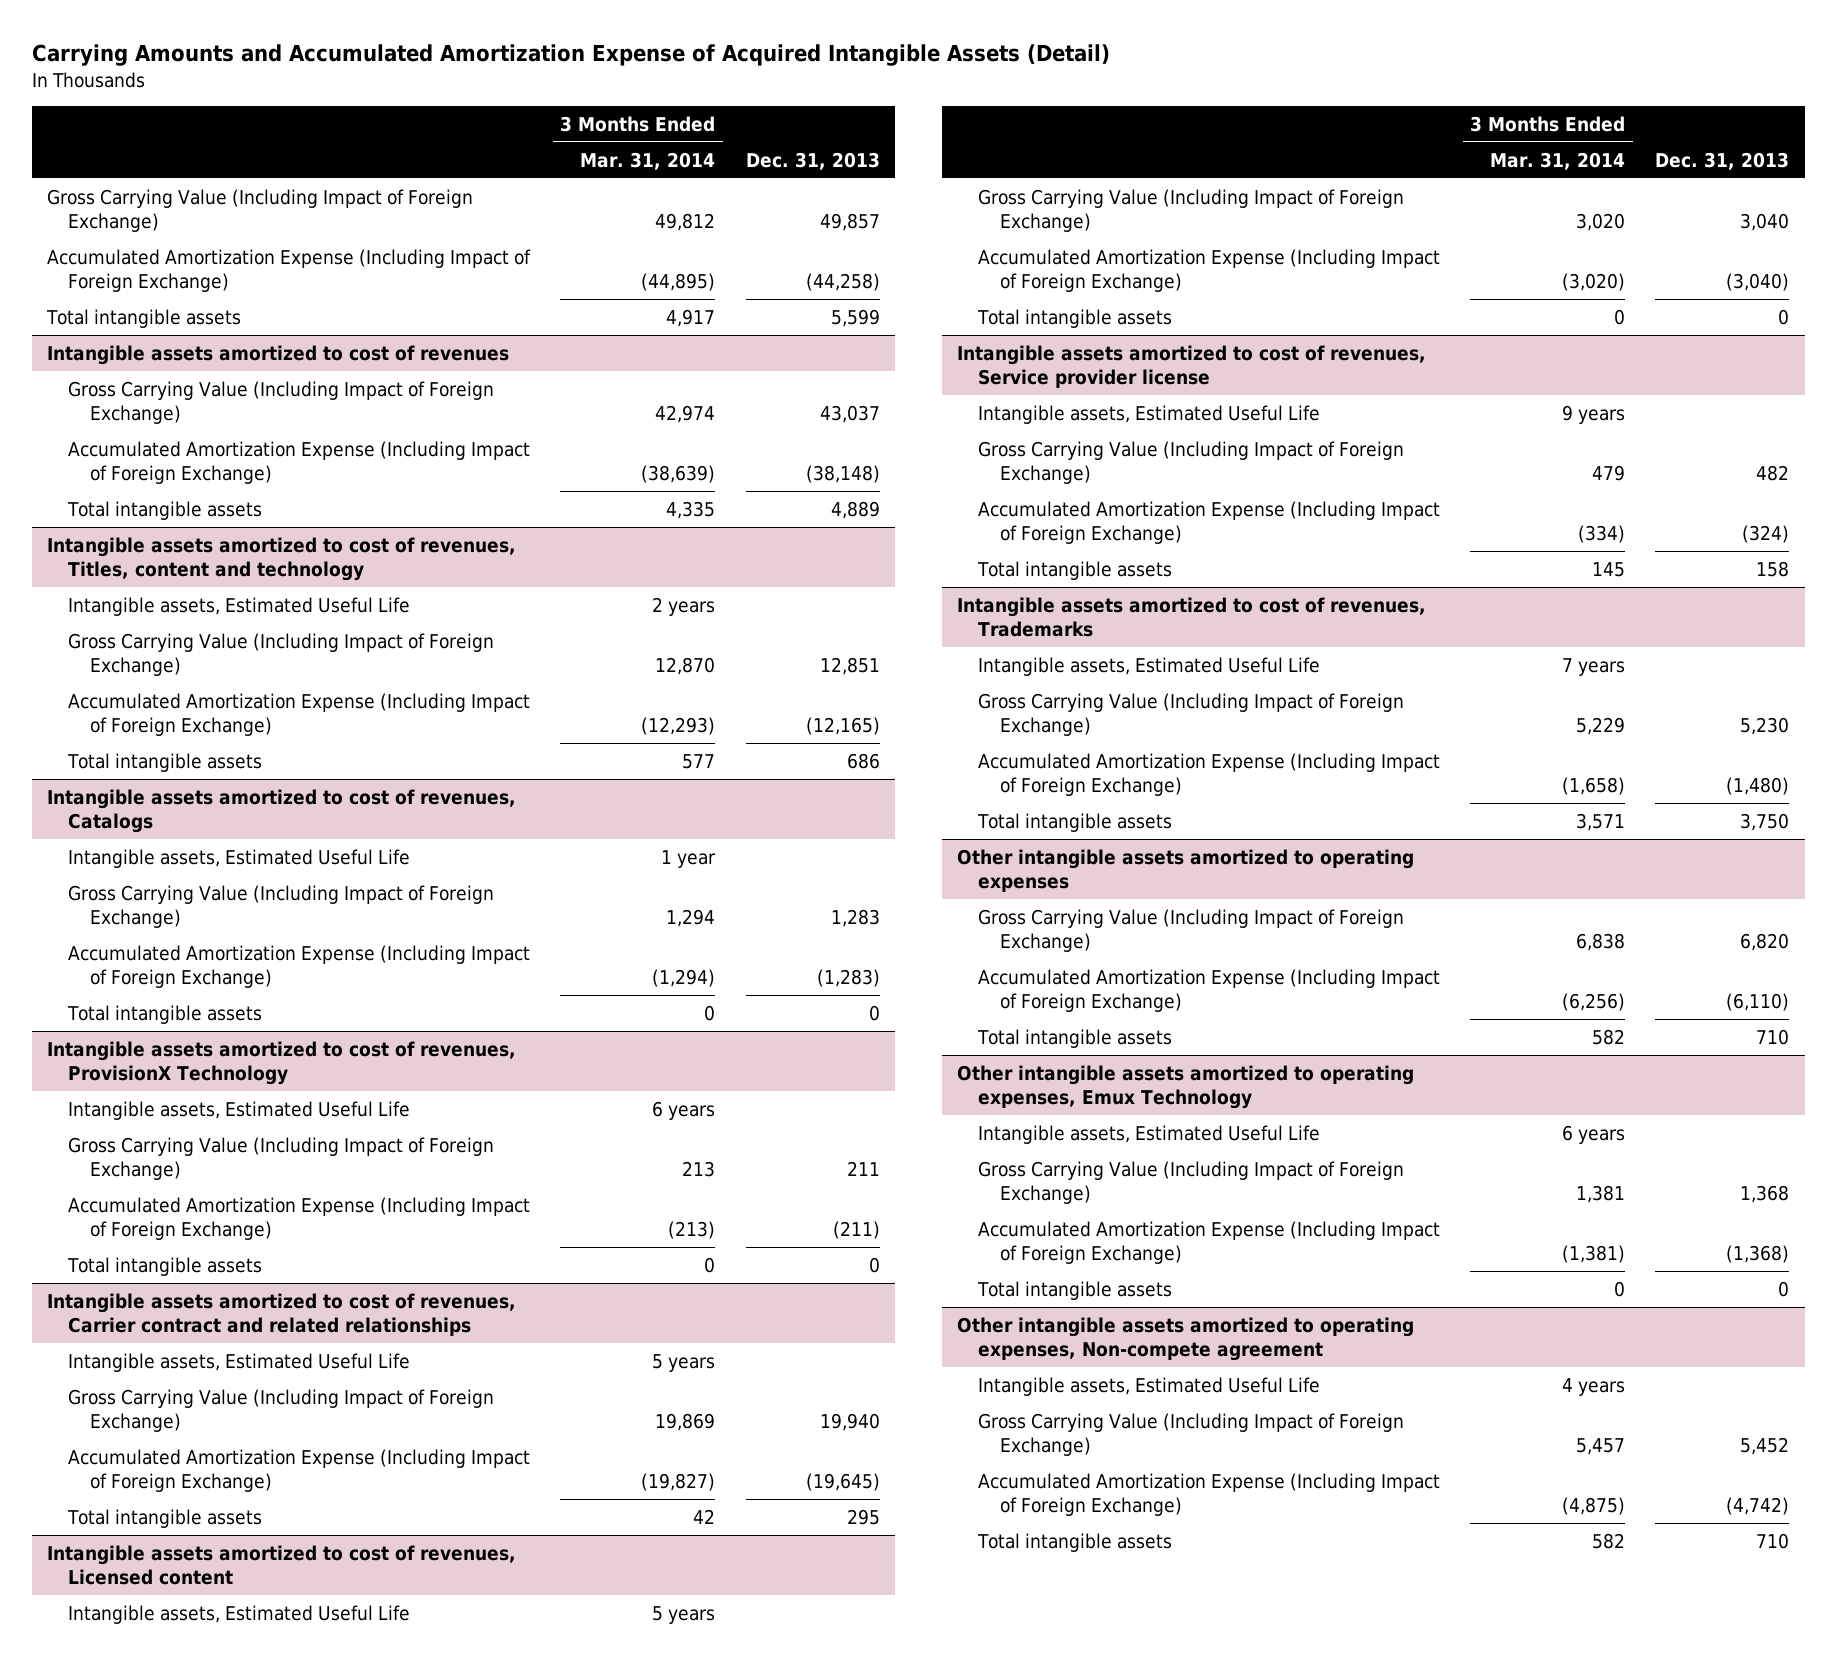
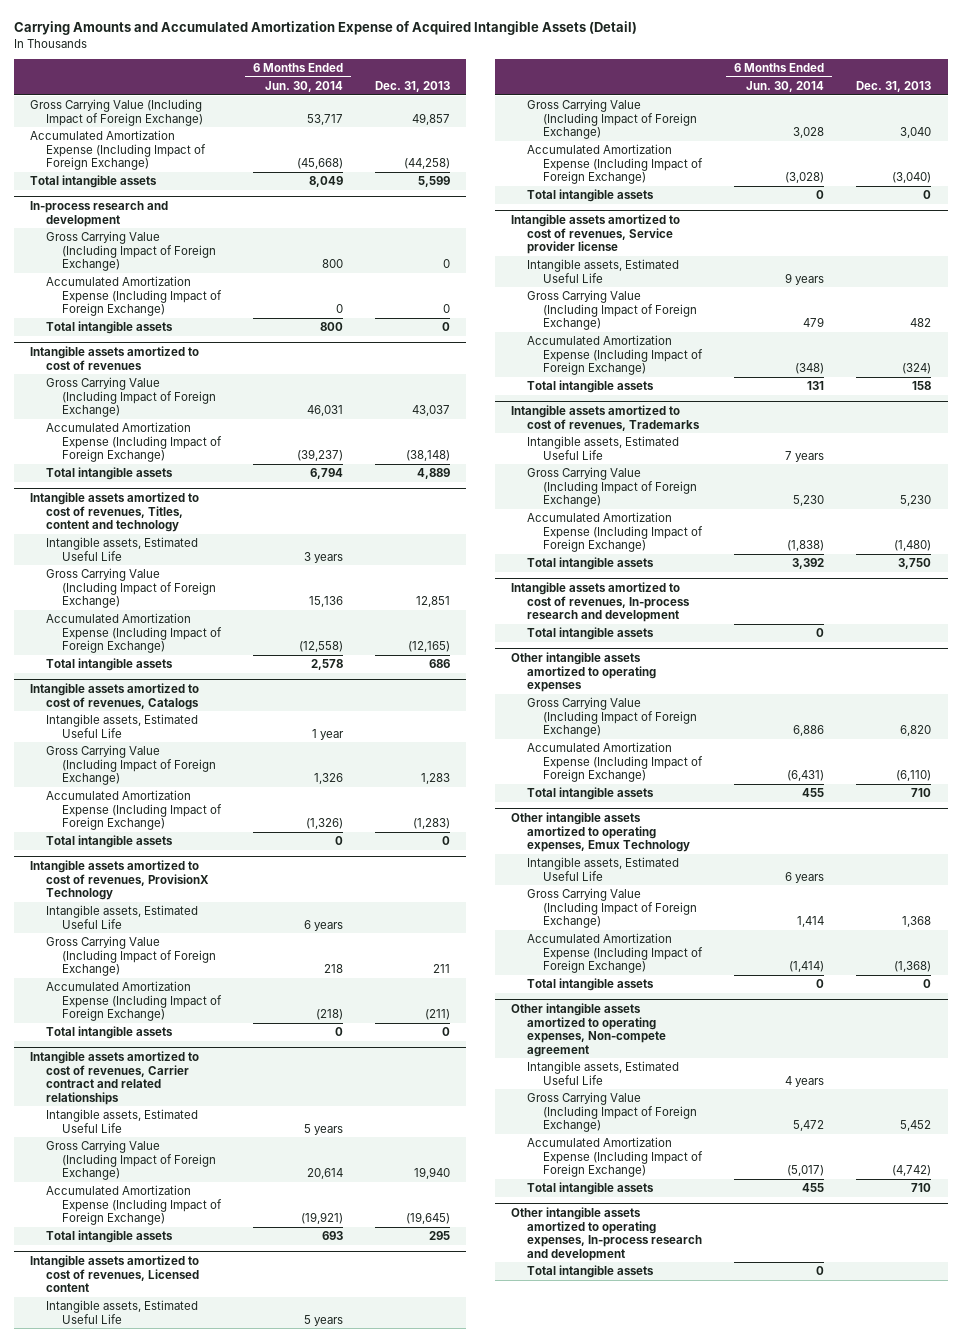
- | 3 Months Ended Mar. 31, 2014 | Dec. 31, 2013
+ | 6 Months Ended Jun. 30, 2014 | Dec. 31, 2013
+ In-process research and development
+ Gross Carrying Value (Including Impact of Foreign Exchange) | 800 | 0
+ Accumulated Amortization Expense (Including Impact of Foreign Exchange) | 0 | 0
+ Total intangible assets | 800 | 0
+ Intangible assets amortized to cost of revenues, In-process research and development
+ Total intangible assets | 0 |
+ Other intangible assets amortized to operating expenses, In-process research and development
+ Total intangible assets | 0 |

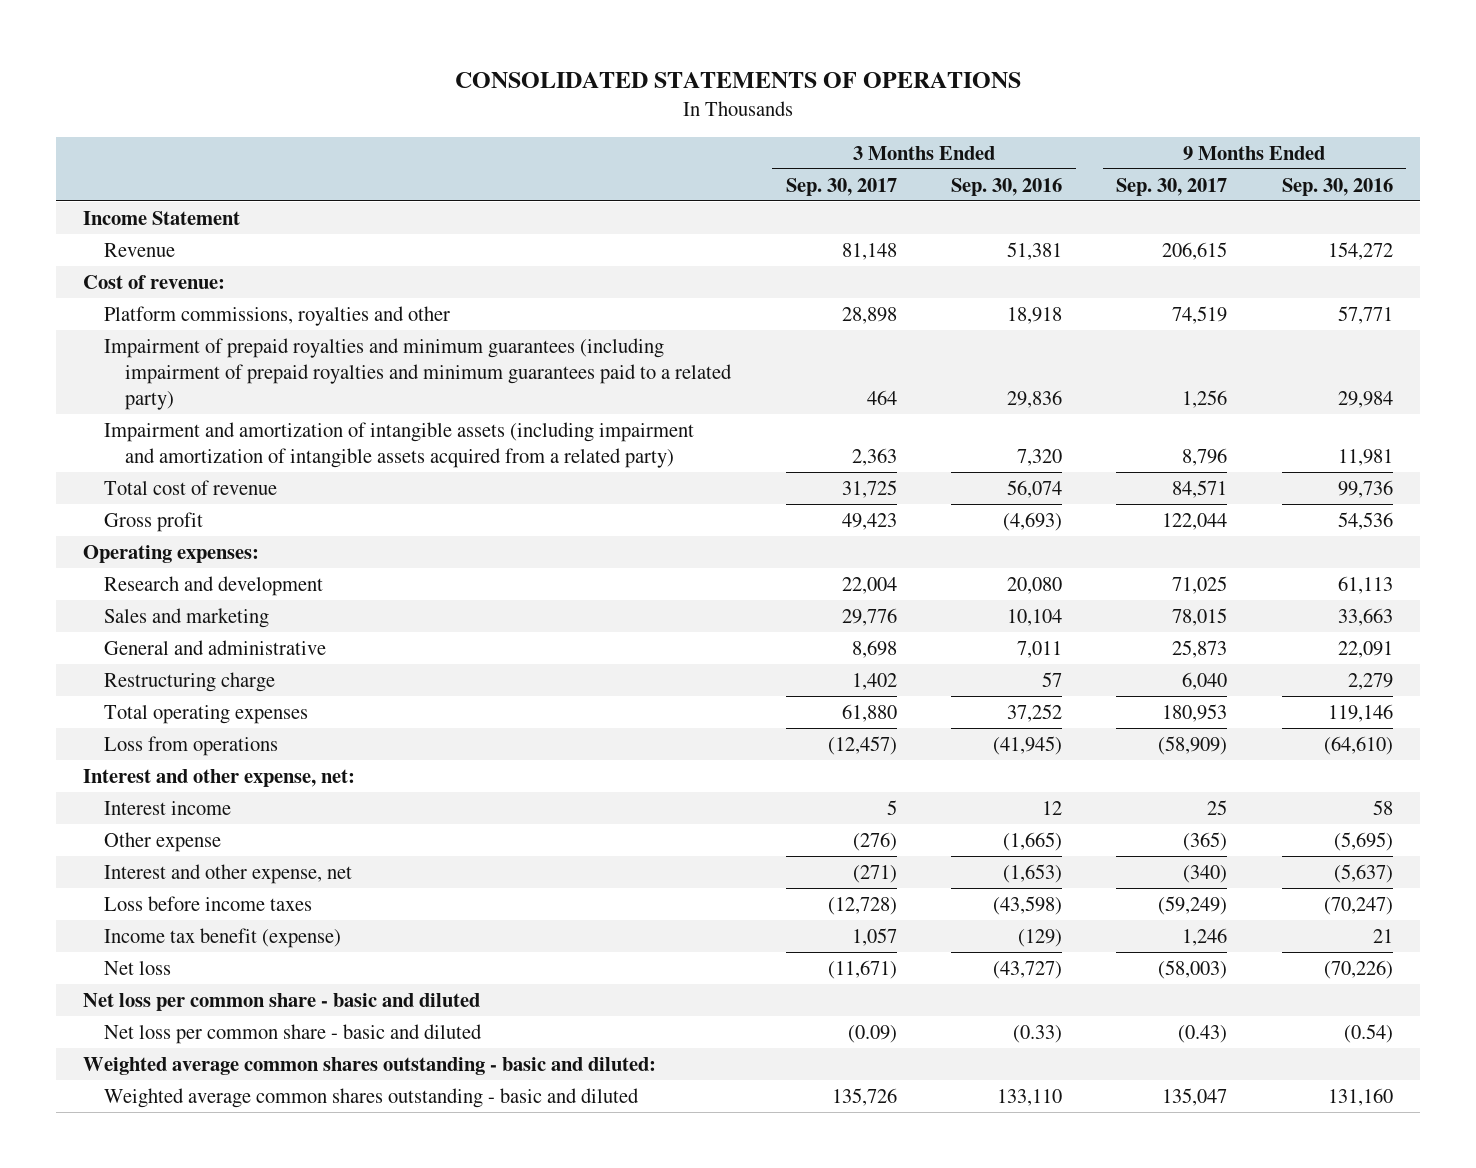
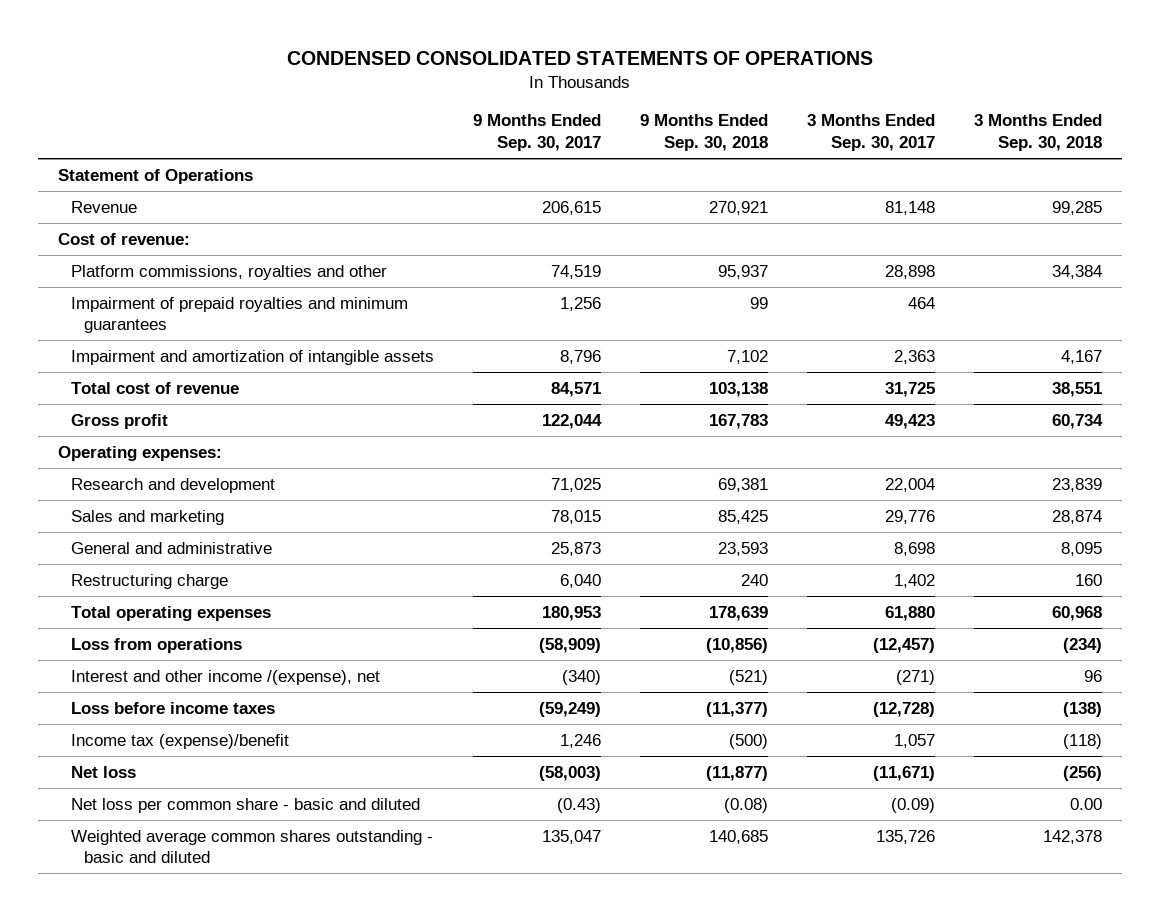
- CONSOLIDATED STATEMENTS OF OPERATIONS
+ CONDENSED CONSOLIDATED STATEMENTS OF OPERATIONS
- | 3 Months Ended Sep. 30, 2017 | 3 Months Ended Sep. 30, 2016 | 9 Months Ended Sep. 30, 2017 | 9 Months Ended Sep. 30, 2016
+ | 9 Months Ended Sep. 30, 2017 | 9 Months Ended Sep. 30, 2018 | 3 Months Ended Sep. 30, 2017 | 3 Months Ended Sep. 30, 2018
- Income Statement
+ Statement of Operations
- Impairment of prepaid royalties and minimum guarantees (including impairment of prepaid royalties and minimum guarantees paid to a related party) | 464 | 29,836 | 1,256 | 29,984
- Impairment and amortization of intangible assets (including impairment and amortization of intangible assets acquired from a related party) | 2,363 | 7,320 | 8,796 | 11,981
+ Impairment of prepaid royalties and minimum guarantees | 1,256 | 99 | 464 |
+ Impairment and amortization of intangible assets | 8,796 | 7,102 | 2,363 | 4,167
- Interest and other expense, net:
- Interest income | 5 | 12 | 25 | 58
- Other expense | (276) | (1,665) | (365) | (5,695)
- Interest and other expense, net | (271) | (1,653) | (340) | (5,637)
+ Interest and other income /(expense), net | (340) | (521) | (271) | 96
- Income tax benefit (expense) | 1,057 | (129) | 1,246 | 21
+ Income tax (expense)/benefit | 1,246 | (500) | 1,057 | (118)
- Net loss per common share - basic and diluted
- Weighted average common shares outstanding - basic and diluted:

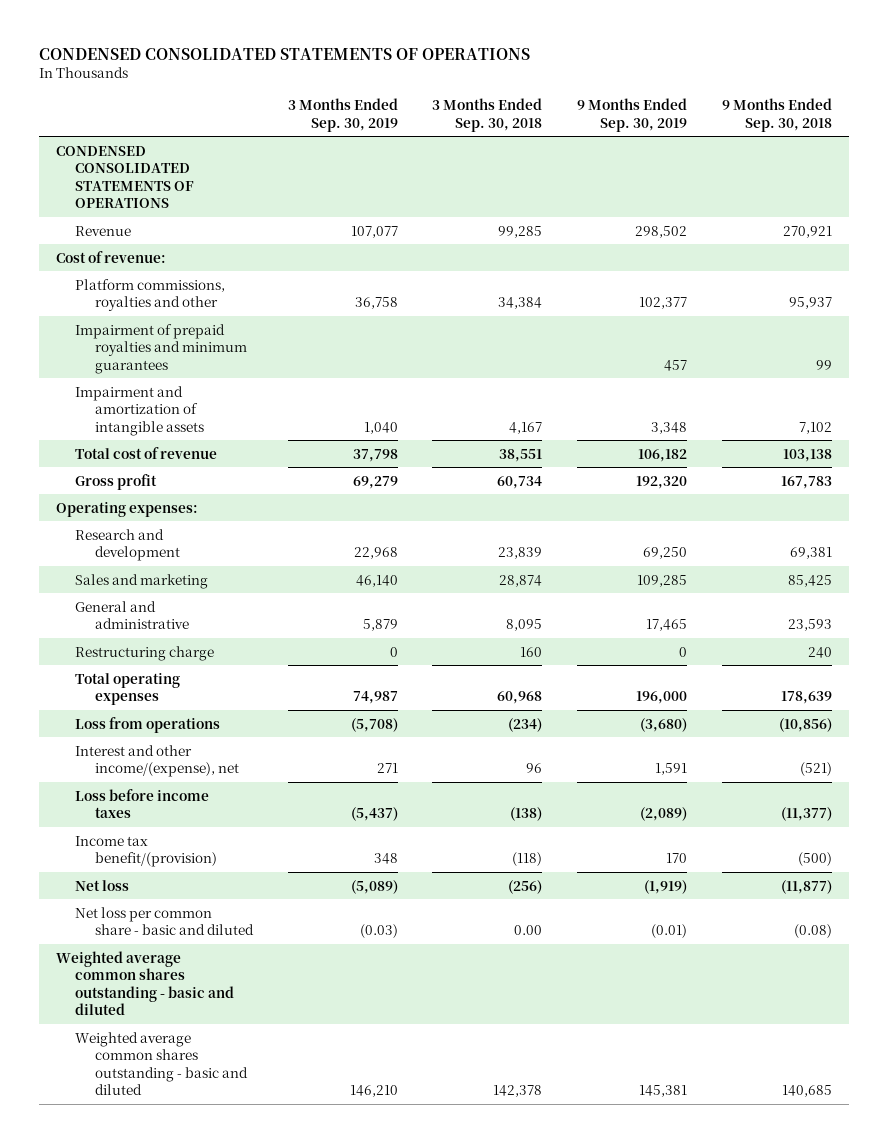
- | 9 Months Ended Sep. 30, 2017 | 9 Months Ended Sep. 30, 2018 | 3 Months Ended Sep. 30, 2017 | 3 Months Ended Sep. 30, 2018
+ | 3 Months Ended Sep. 30, 2019 | 3 Months Ended Sep. 30, 2018 | 9 Months Ended Sep. 30, 2019 | 9 Months Ended Sep. 30, 2018
- Statement of Operations
+ CONDENSED CONSOLIDATED STATEMENTS OF OPERATIONS
- Interest and other income /(expense), net | (340) | (521) | (271) | 96
+ Interest and other income/(expense), net | 271 | 96 | 1,591 | (521)
- Income tax (expense)/benefit | 1,246 | (500) | 1,057 | (118)
+ Income tax benefit/(provision) | 348 | (118) | 170 | (500)
+ Weighted average common shares outstanding - basic and diluted

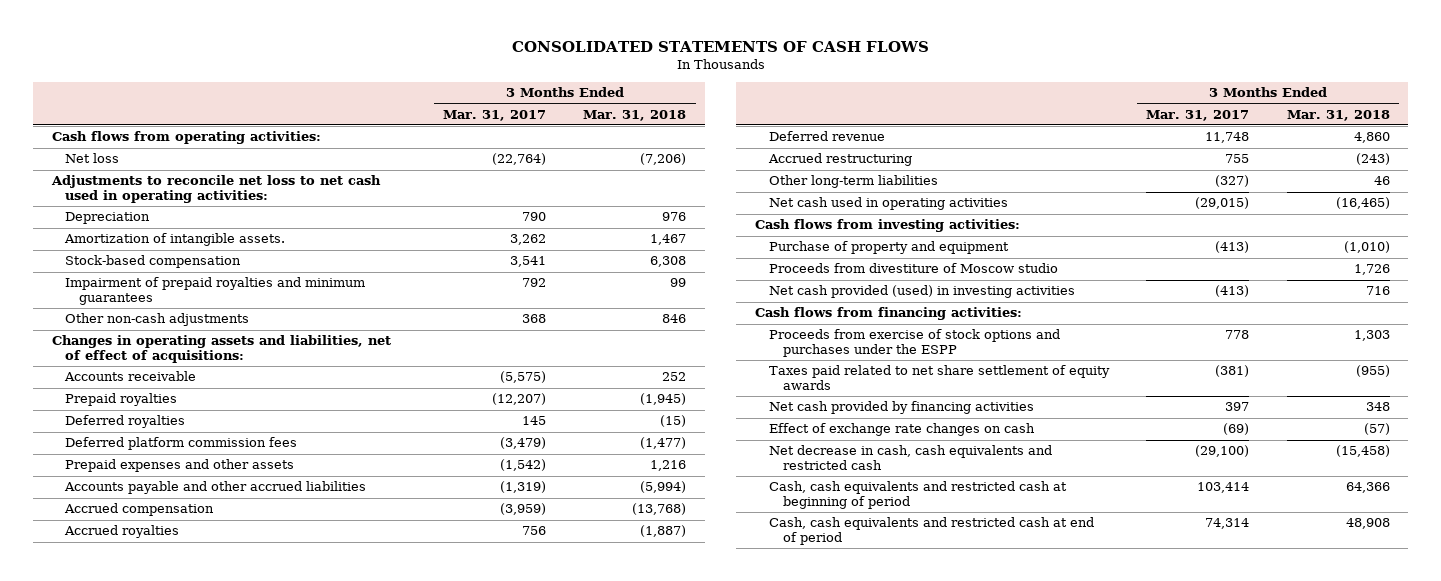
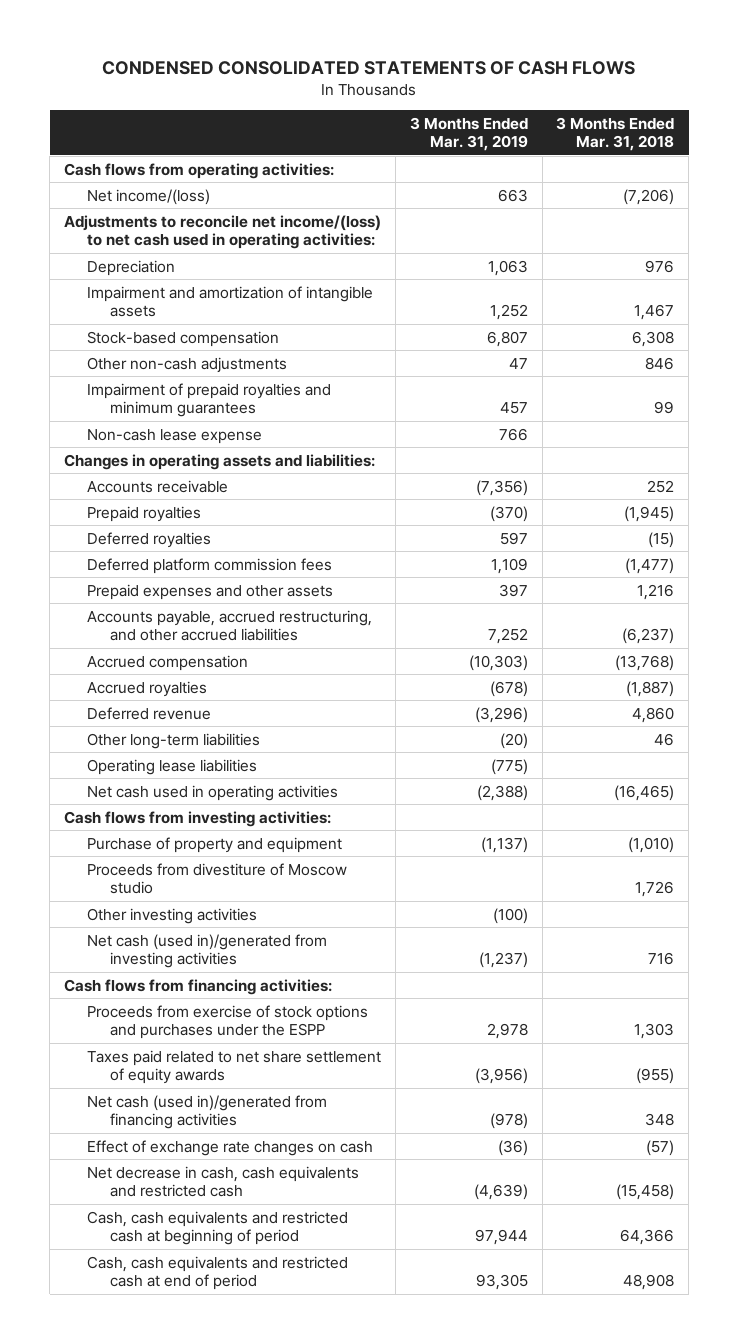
- CONSOLIDATED STATEMENTS OF CASH FLOWS
+ CONDENSED CONSOLIDATED STATEMENTS OF CASH FLOWS
- | 3 Months Ended Mar. 31, 2017 | 3 Months Ended Mar. 31, 2018
+ | 3 Months Ended Mar. 31, 2019 | 3 Months Ended Mar. 31, 2018
- Net loss | (22,764) | (7,206)
- Adjustments to reconcile net loss to net cash used in operating activities:
+ Net income/(loss) | 663 | (7,206)
+ Adjustments to reconcile net income/(loss) to net cash used in operating activities:
- Amortization of intangible assets. | 3,262 | 1,467
+ Impairment and amortization of intangible assets | 1,252 | 1,467
- Changes in operating assets and liabilities, net of effect of acquisitions:
moved down: Impairment of prepaid royalties and minimum guarantees | 457 | 99
+ Non-cash lease expense | 766 |
+ Changes in operating assets and liabilities:
- Accounts payable and other accrued liabilities | (1,319) | (5,994)
+ Accounts payable, accrued restructuring, and other accrued liabilities | 7,252 | (6,237)
- Accrued restructuring | 755 | (243)
+ Operating lease liabilities | (775) |
- Net cash provided (used) in investing activities | (413) | 716
+ Other investing activities | (100) |
+ Net cash (used in)/generated from investing activities | (1,237) | 716
- Net cash provided by financing activities | 397 | 348
+ Net cash (used in)/generated from financing activities | (978) | 348

